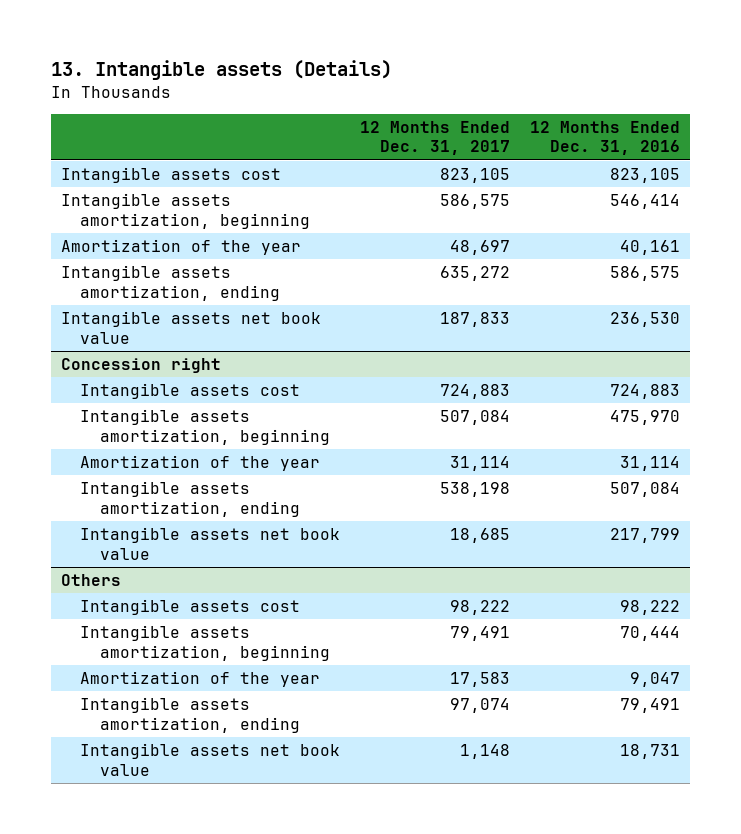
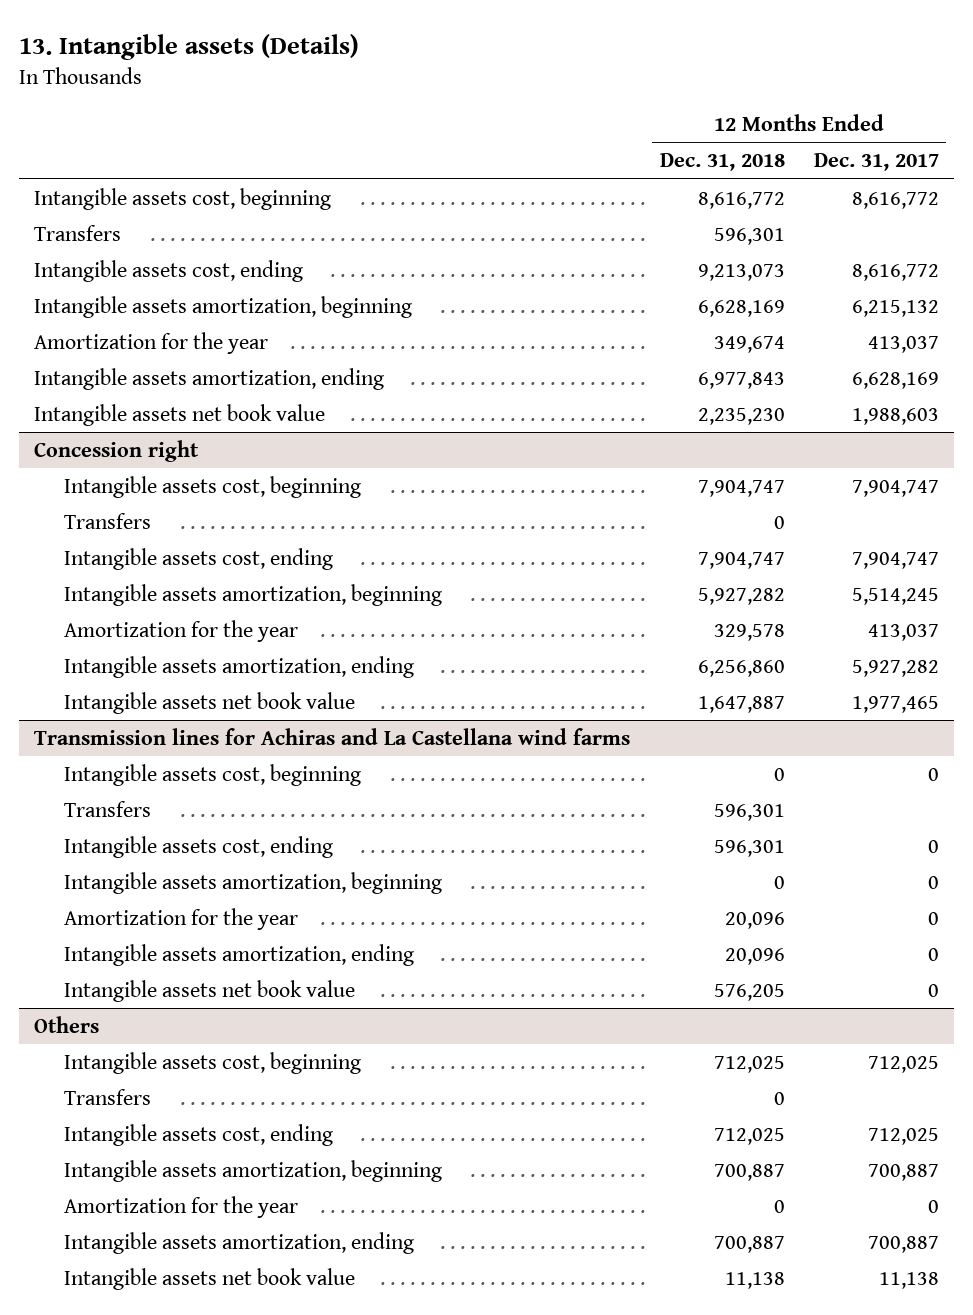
- | 12 Months Ended Dec. 31, 2017 | 12 Months Ended Dec. 31, 2016
+ | 12 Months Ended Dec. 31, 2018 | 12 Months Ended Dec. 31, 2017
- Intangible assets cost | 823,105 | 823,105
- Intangible assets amortization, beginning | 586,575 | 546,414
- Amortization of the year | 48,697 | 40,161
- Intangible assets amortization, ending | 635,272 | 586,575
- Intangible assets net book value | 187,833 | 236,530
+ Intangible assets cost, beginning | 8,616,772 | 8,616,772
+ Transfers | 596,301 |
+ Intangible assets cost, ending | 9,213,073 | 8,616,772
+ Intangible assets amortization, beginning | 6,628,169 | 6,215,132
+ Amortization for the year | 349,674 | 413,037
+ Intangible assets amortization, ending | 6,977,843 | 6,628,169
+ Intangible assets net book value | 2,235,230 | 1,988,603
@ Concession right
- Intangible assets cost | 724,883 | 724,883
- Intangible assets amortization, beginning | 507,084 | 475,970
- Amortization of the year | 31,114 | 31,114
- Intangible assets amortization, ending | 538,198 | 507,084
- Intangible assets net book value | 18,685 | 217,799
+ Intangible assets cost, beginning | 7,904,747 | 7,904,747
+ Transfers | 0 |
+ Intangible assets cost, ending | 7,904,747 | 7,904,747
+ Intangible assets amortization, beginning | 5,927,282 | 5,514,245
+ Amortization for the year | 329,578 | 413,037
+ Intangible assets amortization, ending | 6,256,860 | 5,927,282
+ Intangible assets net book value | 1,647,887 | 1,977,465
+ Transmission lines for Achiras and La Castellana wind farms
+ Intangible assets cost, beginning | 0 | 0
+ Transfers | 596,301 |
+ Intangible assets cost, ending | 596,301 | 0
+ Intangible assets amortization, beginning | 0 | 0
+ Amortization for the year | 20,096 | 0
+ Intangible assets amortization, ending | 20,096 | 0
+ Intangible assets net book value | 576,205 | 0
@ Others
- Intangible assets cost | 98,222 | 98,222
- Intangible assets amortization, beginning | 79,491 | 70,444
- Amortization of the year | 17,583 | 9,047
- Intangible assets amortization, ending | 97,074 | 79,491
- Intangible assets net book value | 1,148 | 18,731
+ Intangible assets cost, beginning | 712,025 | 712,025
+ Transfers | 0 |
+ Intangible assets cost, ending | 712,025 | 712,025
+ Intangible assets amortization, beginning | 700,887 | 700,887
+ Amortization for the year | 0 | 0
+ Intangible assets amortization, ending | 700,887 | 700,887
+ Intangible assets net book value | 11,138 | 11,138

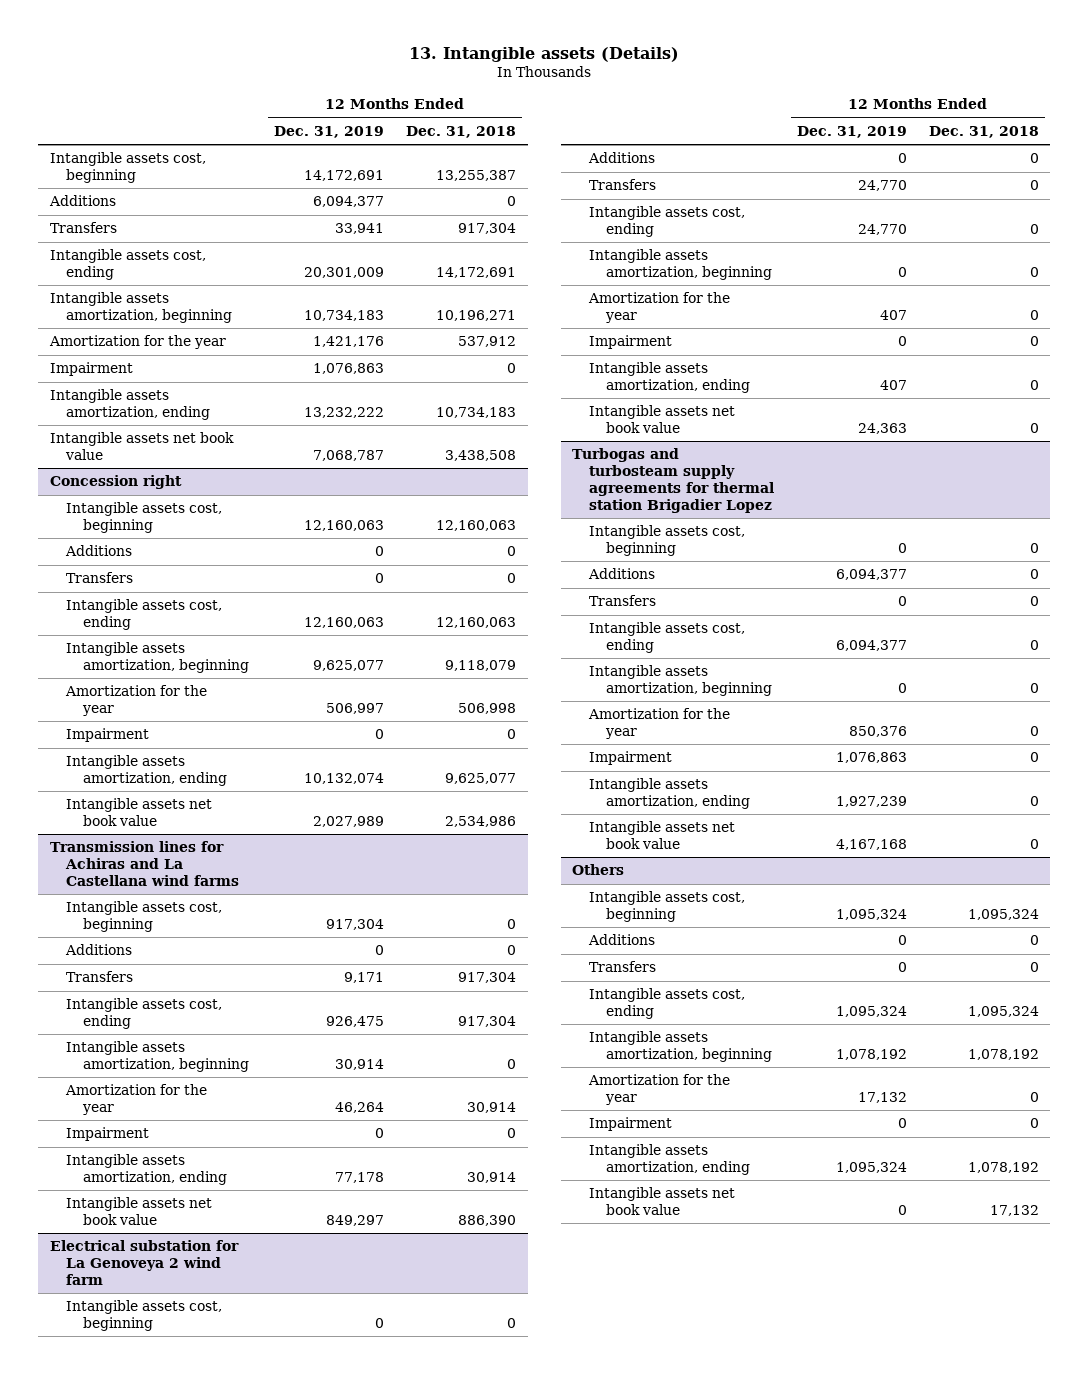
- | 12 Months Ended Dec. 31, 2018 | 12 Months Ended Dec. 31, 2017
+ | 12 Months Ended Dec. 31, 2019 | 12 Months Ended Dec. 31, 2018
- Intangible assets cost, beginning | 8,616,772 | 8,616,772
- Transfers | 596,301 |
- Intangible assets cost, ending | 9,213,073 | 8,616,772
- Intangible assets amortization, beginning | 6,628,169 | 6,215,132
- Amortization for the year | 349,674 | 413,037
- Intangible assets amortization, ending | 6,977,843 | 6,628,169
- Intangible assets net book value | 2,235,230 | 1,988,603
+ Intangible assets cost, beginning | 14,172,691 | 13,255,387
+ Additions | 6,094,377 | 0
+ Transfers | 33,941 | 917,304
+ Intangible assets cost, ending | 20,301,009 | 14,172,691
+ Intangible assets amortization, beginning | 10,734,183 | 10,196,271
+ Amortization for the year | 1,421,176 | 537,912
+ Impairment | 1,076,863 | 0
+ Intangible assets amortization, ending | 13,232,222 | 10,734,183
+ Intangible assets net book value | 7,068,787 | 3,438,508
@ Concession right
- Intangible assets cost, beginning | 7,904,747 | 7,904,747
+ Intangible assets cost, beginning | 12,160,063 | 12,160,063
+ Additions | 0 | 0
- Intangible assets cost, ending | 7,904,747 | 7,904,747
- Intangible assets amortization, beginning | 5,927,282 | 5,514,245
- Amortization for the year | 329,578 | 413,037
- Intangible assets amortization, ending | 6,256,860 | 5,927,282
- Intangible assets net book value | 1,647,887 | 1,977,465
+ Intangible assets cost, ending | 12,160,063 | 12,160,063
+ Intangible assets amortization, beginning | 9,625,077 | 9,118,079
+ Amortization for the year | 506,997 | 506,998
+ Impairment | 0 | 0
+ Intangible assets amortization, ending | 10,132,074 | 9,625,077
+ Intangible assets net book value | 2,027,989 | 2,534,986
@ Transmission lines for Achiras and La Castellana wind farms
- Transfers | 596,301 |
- Intangible assets cost, ending | 596,301 | 0
+ Additions | 0 | 0
+ Transfers | 9,171 | 917,304
+ Intangible assets cost, ending | 926,475 | 917,304
- Amortization for the year | 20,096 | 0
- Intangible assets amortization, ending | 20,096 | 0
- Intangible assets net book value | 576,205 | 0
+ Amortization for the year | 46,264 | 30,914
+ Impairment | 0 | 0
+ Intangible assets amortization, ending | 77,178 | 30,914
+ Intangible assets net book value | 849,297 | 886,390
+ Electrical substation for La Genoveya 2 wind farm
+ Intangible assets cost, beginning | 0 | 0
+ Additions | 0 | 0
+ Transfers | 24,770 | 0
+ Intangible assets cost, ending | 24,770 | 0
+ Intangible assets amortization, beginning | 0 | 0
+ Amortization for the year | 407 | 0
+ Impairment | 0 | 0
+ Intangible assets amortization, ending | 407 | 0
+ Intangible assets net book value | 24,363 | 0
+ Turbogas and turbosteam supply agreements for thermal station Brigadier Lopez
+ Intangible assets cost, beginning | 0 | 0
+ Additions | 6,094,377 | 0
+ Transfers | 0 | 0
+ Intangible assets cost, ending | 6,094,377 | 0
+ Intangible assets amortization, beginning | 0 | 0
+ Amortization for the year | 850,376 | 0
+ Impairment | 1,076,863 | 0
+ Intangible assets amortization, ending | 1,927,239 | 0
+ Intangible assets net book value | 4,167,168 | 0
@ Others
- Intangible assets cost, beginning | 712,025 | 712,025
+ Intangible assets cost, beginning | 1,095,324 | 1,095,324
+ Additions | 0 | 0
- Intangible assets cost, ending | 712,025 | 712,025
- Intangible assets amortization, beginning | 700,887 | 700,887
+ Intangible assets cost, ending | 1,095,324 | 1,095,324
+ Intangible assets amortization, beginning | 1,078,192 | 1,078,192
- Intangible assets amortization, ending | 700,887 | 700,887
- Intangible assets net book value | 11,138 | 11,138
+ Impairment | 0 | 0
+ Intangible assets amortization, ending | 1,095,324 | 1,078,192
+ Intangible assets net book value | 0 | 17,132

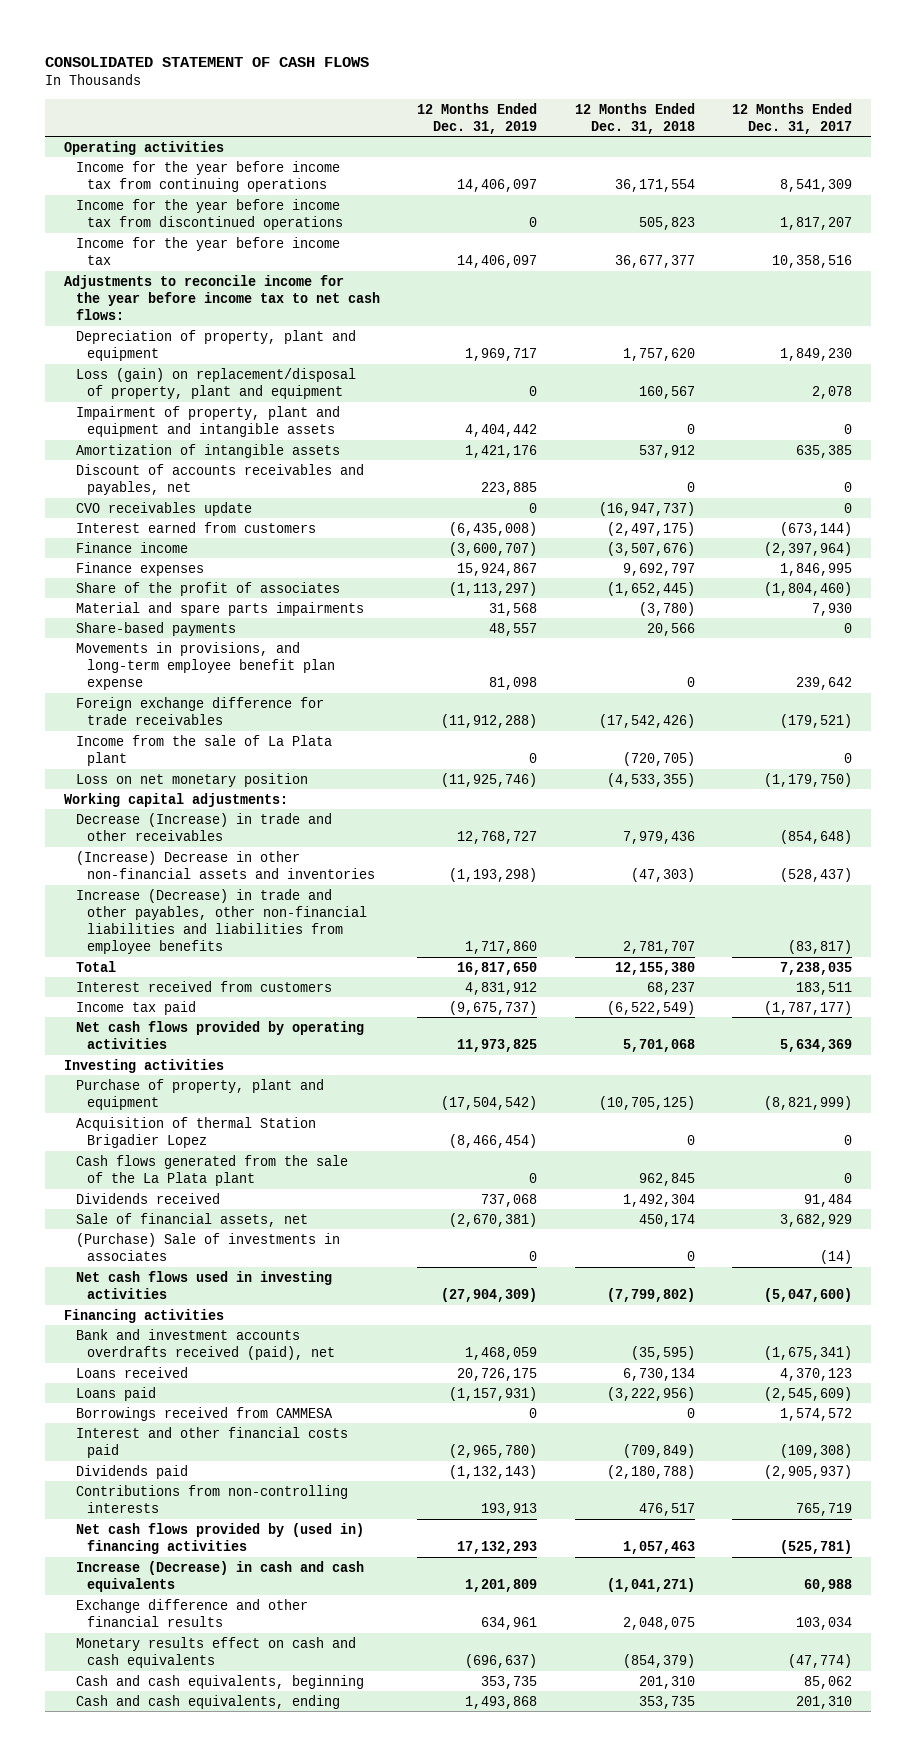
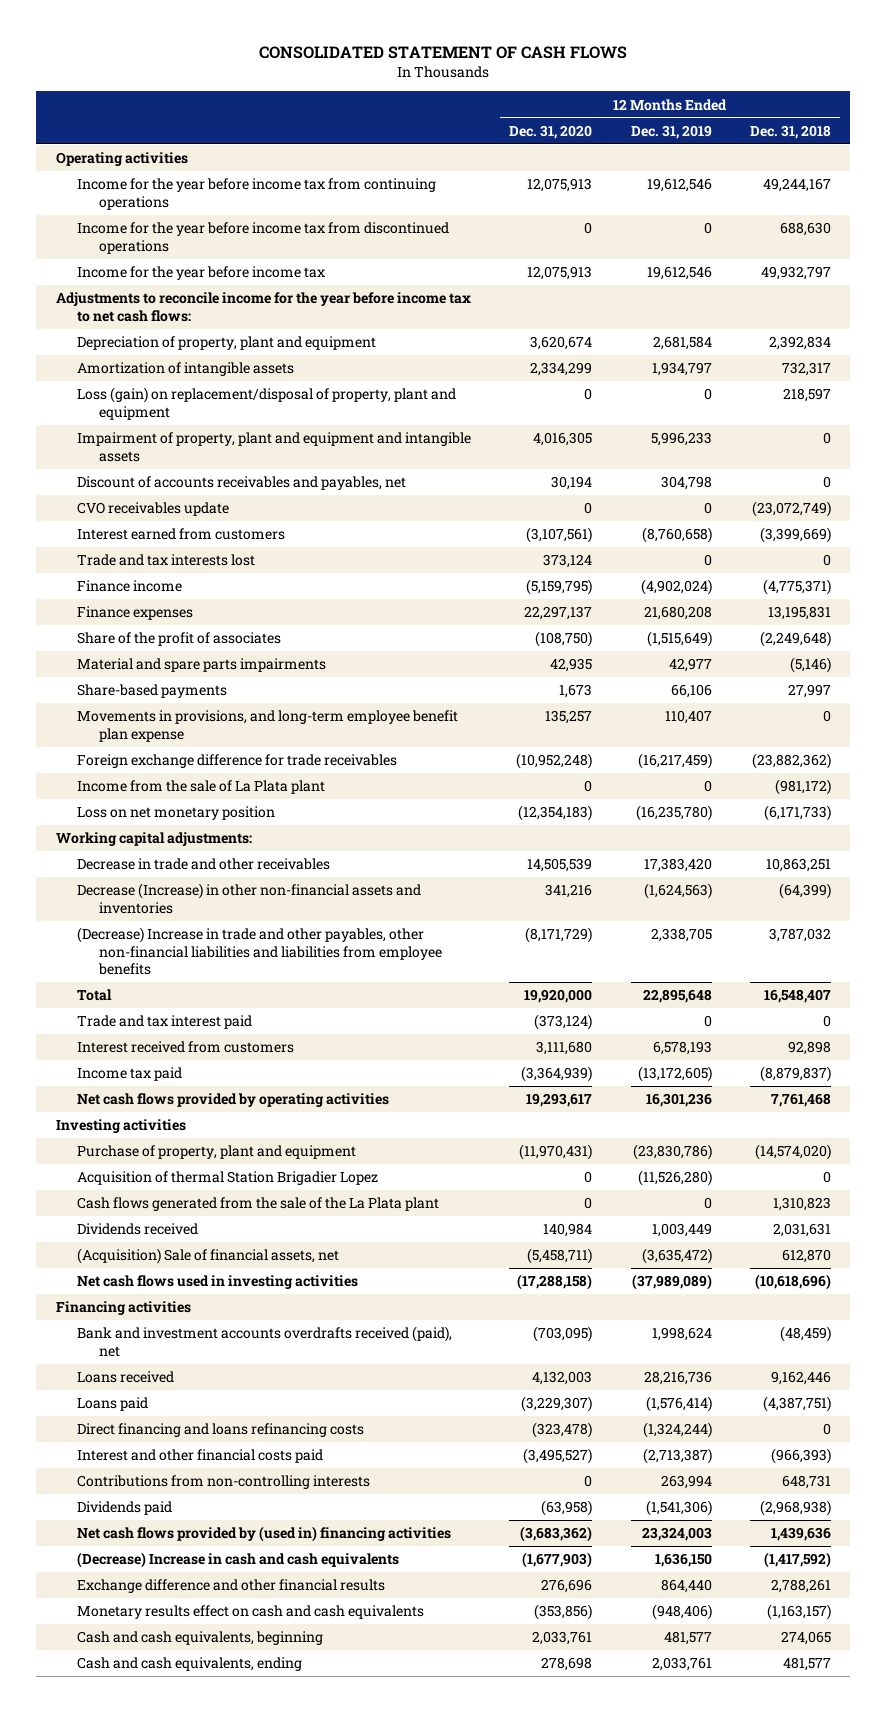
- | 12 Months Ended Dec. 31, 2019 | 12 Months Ended Dec. 31, 2018 | 12 Months Ended Dec. 31, 2017
+ | 12 Months Ended Dec. 31, 2020 | 12 Months Ended Dec. 31, 2019 | 12 Months Ended Dec. 31, 2018
- Income for the year before income tax from continuing operations | 14,406,097 | 36,171,554 | 8,541,309
- Income for the year before income tax from discontinued operations | 0 | 505,823 | 1,817,207
- Income for the year before income tax | 14,406,097 | 36,677,377 | 10,358,516
+ Income for the year before income tax from continuing operations | 12,075,913 | 19,612,546 | 49,244,167
+ Income for the year before income tax from discontinued operations | 0 | 0 | 688,630
+ Income for the year before income tax | 12,075,913 | 19,612,546 | 49,932,797
- Depreciation of property, plant and equipment | 1,969,717 | 1,757,620 | 1,849,230
- Loss (gain) on replacement/disposal of property, plant and equipment | 0 | 160,567 | 2,078
- Impairment of property, plant and equipment and intangible assets | 4,404,442 | 0 | 0
- Amortization of intangible assets | 1,421,176 | 537,912 | 635,385
- Discount of accounts receivables and payables, net | 223,885 | 0 | 0
- CVO receivables update | 0 | (16,947,737) | 0
- Interest earned from customers | (6,435,008) | (2,497,175) | (673,144)
- Finance income | (3,600,707) | (3,507,676) | (2,397,964)
- Finance expenses | 15,924,867 | 9,692,797 | 1,846,995
- Share of the profit of associates | (1,113,297) | (1,652,445) | (1,804,460)
- Material and spare parts impairments | 31,568 | (3,780) | 7,930
- Share-based payments | 48,557 | 20,566 | 0
- Movements in provisions, and long-term employee benefit plan expense | 81,098 | 0 | 239,642
- Foreign exchange difference for trade receivables | (11,912,288) | (17,542,426) | (179,521)
- Income from the sale of La Plata plant | 0 | (720,705) | 0
- Loss on net monetary position | (11,925,746) | (4,533,355) | (1,179,750)
+ Depreciation of property, plant and equipment | 3,620,674 | 2,681,584 | 2,392,834
+ Amortization of intangible assets | 2,334,299 | 1,934,797 | 732,317
+ Loss (gain) on replacement/disposal of property, plant and equipment | 0 | 0 | 218,597
+ Impairment of property, plant and equipment and intangible assets | 4,016,305 | 5,996,233 | 0
+ Discount of accounts receivables and payables, net | 30,194 | 304,798 | 0
+ CVO receivables update | 0 | 0 | (23,072,749)
+ Interest earned from customers | (3,107,561) | (8,760,658) | (3,399,669)
+ Trade and tax interests lost | 373,124 | 0 | 0
+ Finance income | (5,159,795) | (4,902,024) | (4,775,371)
+ Finance expenses | 22,297,137 | 21,680,208 | 13,195,831
+ Share of the profit of associates | (108,750) | (1,515,649) | (2,249,648)
+ Material and spare parts impairments | 42,935 | 42,977 | (5,146)
+ Share-based payments | 1,673 | 66,106 | 27,997
+ Movements in provisions, and long-term employee benefit plan expense | 135,257 | 110,407 | 0
+ Foreign exchange difference for trade receivables | (10,952,248) | (16,217,459) | (23,882,362)
+ Income from the sale of La Plata plant | 0 | 0 | (981,172)
+ Loss on net monetary position | (12,354,183) | (16,235,780) | (6,171,733)
- Decrease (Increase) in trade and other receivables | 12,768,727 | 7,979,436 | (854,648)
- (Increase) Decrease in other non-financial assets and inventories | (1,193,298) | (47,303) | (528,437)
- Increase (Decrease) in trade and other payables, other non-financial liabilities and liabilities from employee benefits | 1,717,860 | 2,781,707 | (83,817)
- Total | 16,817,650 | 12,155,380 | 7,238,035
- Interest received from customers | 4,831,912 | 68,237 | 183,511
- Income tax paid | (9,675,737) | (6,522,549) | (1,787,177)
- Net cash flows provided by operating activities | 11,973,825 | 5,701,068 | 5,634,369
+ Decrease in trade and other receivables | 14,505,539 | 17,383,420 | 10,863,251
+ Decrease (Increase) in other non-financial assets and inventories | 341,216 | (1,624,563) | (64,399)
+ (Decrease) Increase in trade and other payables, other non-financial liabilities and liabilities from employee benefits | (8,171,729) | 2,338,705 | 3,787,032
+ Total | 19,920,000 | 22,895,648 | 16,548,407
+ Trade and tax interest paid | (373,124) | 0 | 0
+ Interest received from customers | 3,111,680 | 6,578,193 | 92,898
+ Income tax paid | (3,364,939) | (13,172,605) | (8,879,837)
+ Net cash flows provided by operating activities | 19,293,617 | 16,301,236 | 7,761,468
- Purchase of property, plant and equipment | (17,504,542) | (10,705,125) | (8,821,999)
- Acquisition of thermal Station Brigadier Lopez | (8,466,454) | 0 | 0
- Cash flows generated from the sale of the La Plata plant | 0 | 962,845 | 0
- Dividends received | 737,068 | 1,492,304 | 91,484
- Sale of financial assets, net | (2,670,381) | 450,174 | 3,682,929
- (Purchase) Sale of investments in associates | 0 | 0 | (14)
- Net cash flows used in investing activities | (27,904,309) | (7,799,802) | (5,047,600)
+ Purchase of property, plant and equipment | (11,970,431) | (23,830,786) | (14,574,020)
+ Acquisition of thermal Station Brigadier Lopez | 0 | (11,526,280) | 0
+ Cash flows generated from the sale of the La Plata plant | 0 | 0 | 1,310,823
+ Dividends received | 140,984 | 1,003,449 | 2,031,631
+ (Acquisition) Sale of financial assets, net | (5,458,711) | (3,635,472) | 612,870
+ Net cash flows used in investing activities | (17,288,158) | (37,989,089) | (10,618,696)
- Bank and investment accounts overdrafts received (paid), net | 1,468,059 | (35,595) | (1,675,341)
- Loans received | 20,726,175 | 6,730,134 | 4,370,123
- Loans paid | (1,157,931) | (3,222,956) | (2,545,609)
- Borrowings received from CAMMESA | 0 | 0 | 1,574,572
- Interest and other financial costs paid | (2,965,780) | (709,849) | (109,308)
- Dividends paid | (1,132,143) | (2,180,788) | (2,905,937)
- Contributions from non-controlling interests | 193,913 | 476,517 | 765,719
- Net cash flows provided by (used in) financing activities | 17,132,293 | 1,057,463 | (525,781)
- Increase (Decrease) in cash and cash equivalents | 1,201,809 | (1,041,271) | 60,988
- Exchange difference and other financial results | 634,961 | 2,048,075 | 103,034
- Monetary results effect on cash and cash equivalents | (696,637) | (854,379) | (47,774)
- Cash and cash equivalents, beginning | 353,735 | 201,310 | 85,062
- Cash and cash equivalents, ending | 1,493,868 | 353,735 | 201,310
+ Bank and investment accounts overdrafts received (paid), net | (703,095) | 1,998,624 | (48,459)
+ Loans received | 4,132,003 | 28,216,736 | 9,162,446
+ Loans paid | (3,229,307) | (1,576,414) | (4,387,751)
+ Direct financing and loans refinancing costs | (323,478) | (1,324,244) | 0
+ Interest and other financial costs paid | (3,495,527) | (2,713,387) | (966,393)
+ Contributions from non-controlling interests | 0 | 263,994 | 648,731
+ Dividends paid | (63,958) | (1,541,306) | (2,968,938)
+ Net cash flows provided by (used in) financing activities | (3,683,362) | 23,324,003 | 1,439,636
+ (Decrease) Increase in cash and cash equivalents | (1,677,903) | 1,636,150 | (1,417,592)
+ Exchange difference and other financial results | 276,696 | 864,440 | 2,788,261
+ Monetary results effect on cash and cash equivalents | (353,856) | (948,406) | (1,163,157)
+ Cash and cash equivalents, beginning | 2,033,761 | 481,577 | 274,065
+ Cash and cash equivalents, ending | 278,698 | 2,033,761 | 481,577

